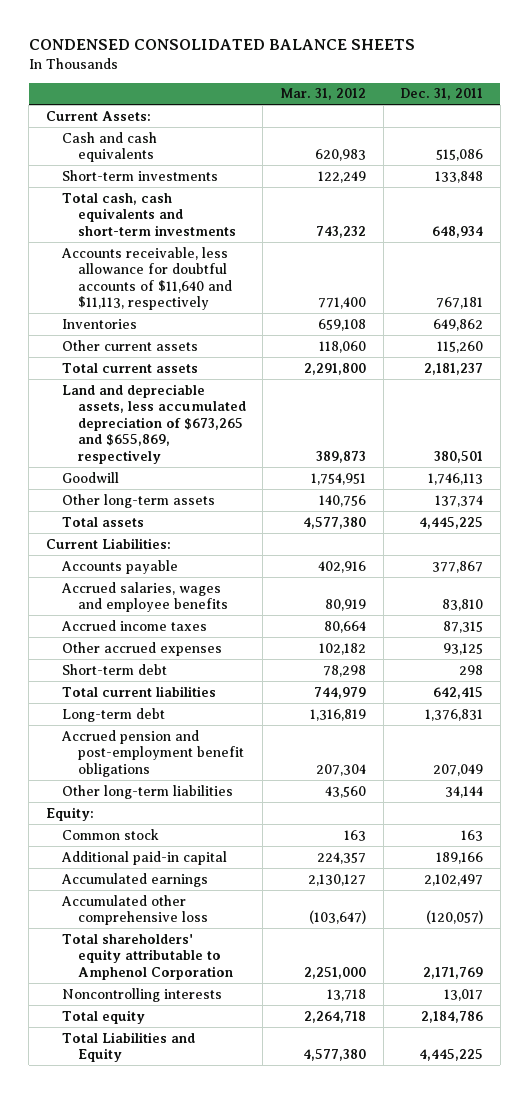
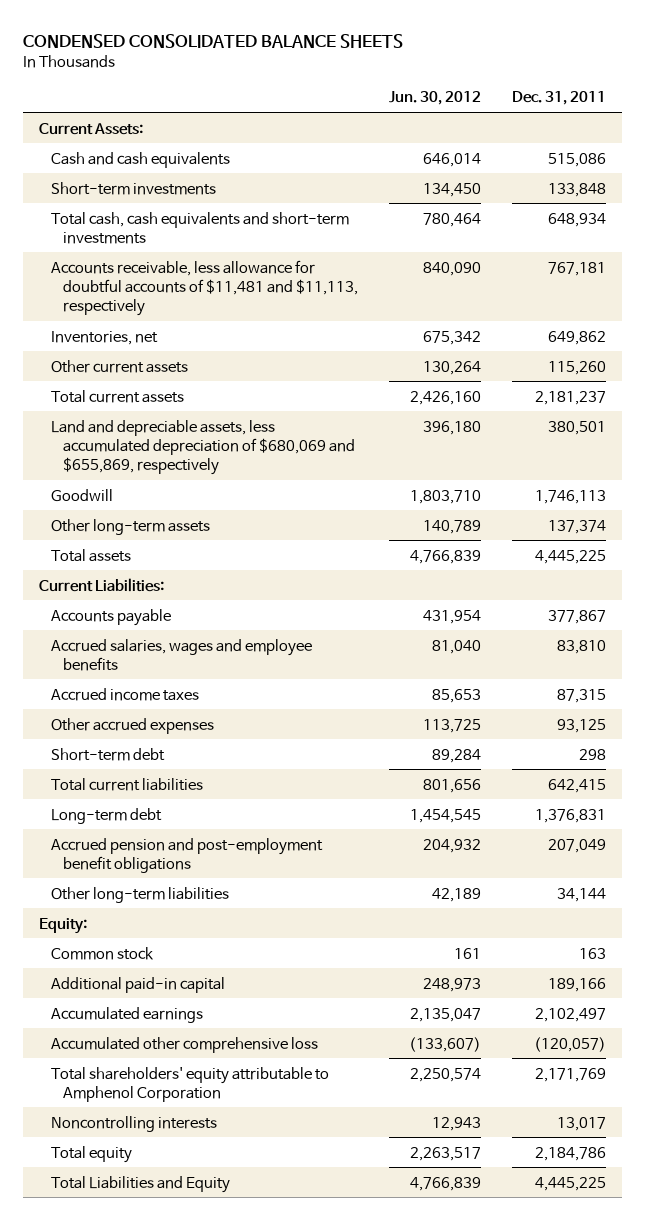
- | Mar. 31, 2012 | Dec. 31, 2011
+ | Jun. 30, 2012 | Dec. 31, 2011
- Accounts receivable, less allowance for doubtful accounts of $11,640 and $11,113, respectively | 771,400 | 767,181
- Inventories | 659,108 | 649,862
+ Accounts receivable, less allowance for doubtful accounts of $11,481 and $11,113, respectively | 840,090 | 767,181
+ Inventories, net | 675,342 | 649,862
- Land and depreciable assets, less accumulated depreciation of $673,265 and $655,869, respectively | 389,873 | 380,501
+ Land and depreciable assets, less accumulated depreciation of $680,069 and $655,869, respectively | 396,180 | 380,501

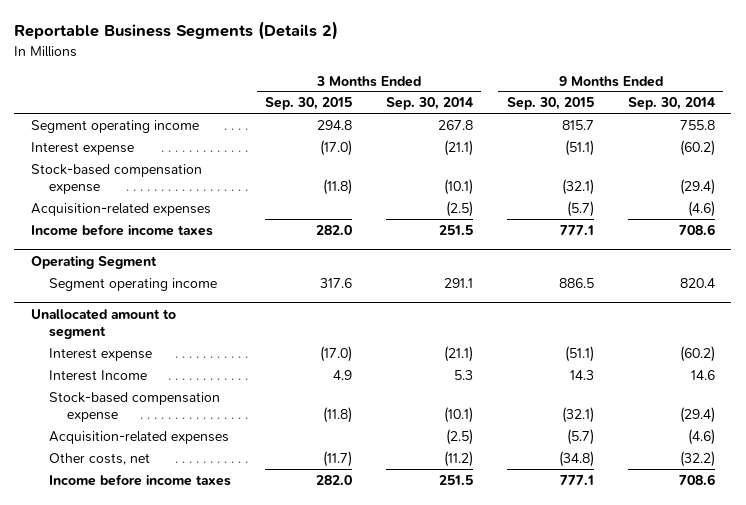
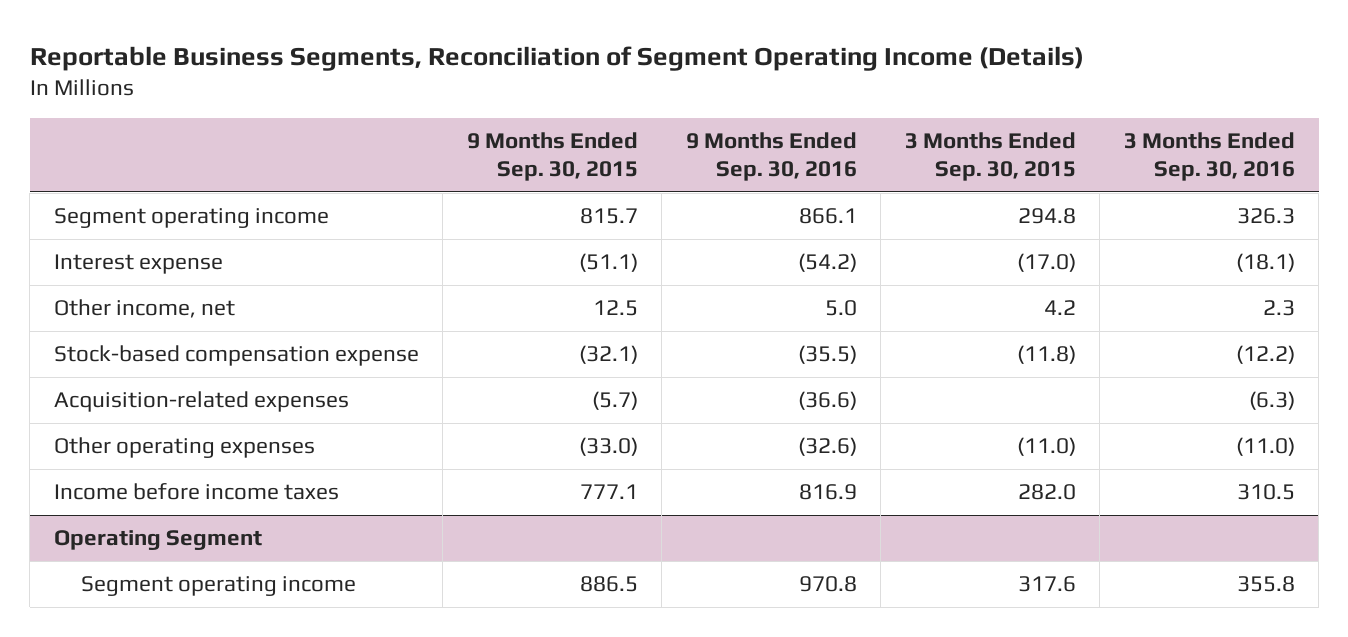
- Reportable Business Segments (Details 2)
+ Reportable Business Segments, Reconciliation of Segment Operating Income (Details)
- | 3 Months Ended Sep. 30, 2015 | 3 Months Ended Sep. 30, 2014 | 9 Months Ended Sep. 30, 2015 | 9 Months Ended Sep. 30, 2014
+ | 9 Months Ended Sep. 30, 2015 | 9 Months Ended Sep. 30, 2016 | 3 Months Ended Sep. 30, 2015 | 3 Months Ended Sep. 30, 2016
+ Other income, net | 12.5 | 5.0 | 4.2 | 2.3
+ Other operating expenses | (33.0) | (32.6) | (11.0) | (11.0)
- Unallocated amount to segment
- Interest expense | (17.0) | (21.1) | (51.1) | (60.2)
- Interest Income | 4.9 | 5.3 | 14.3 | 14.6
- Stock-based compensation expense | (11.8) | (10.1) | (32.1) | (29.4)
- Acquisition-related expenses | | (2.5) | (5.7) | (4.6)
- Other costs, net | (11.7) | (11.2) | (34.8) | (32.2)
- Income before income taxes | 282.0 | 251.5 | 777.1 | 708.6

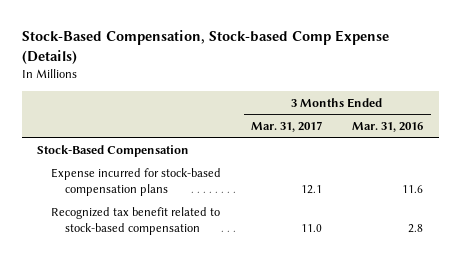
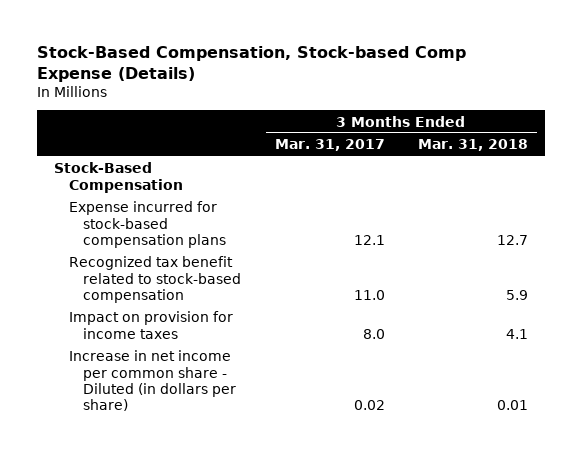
- | 3 Months Ended Mar. 31, 2017 | 3 Months Ended Mar. 31, 2016
+ | 3 Months Ended Mar. 31, 2017 | 3 Months Ended Mar. 31, 2018
+ Impact on provision for income taxes | 8.0 | 4.1
+ Increase in net income per common share - Diluted (in dollars per share) | 0.02 | 0.01

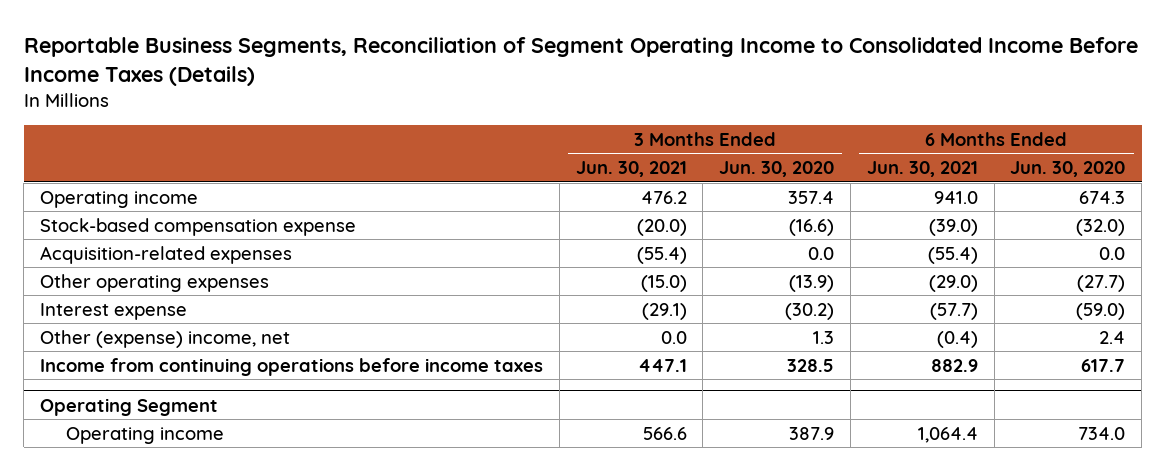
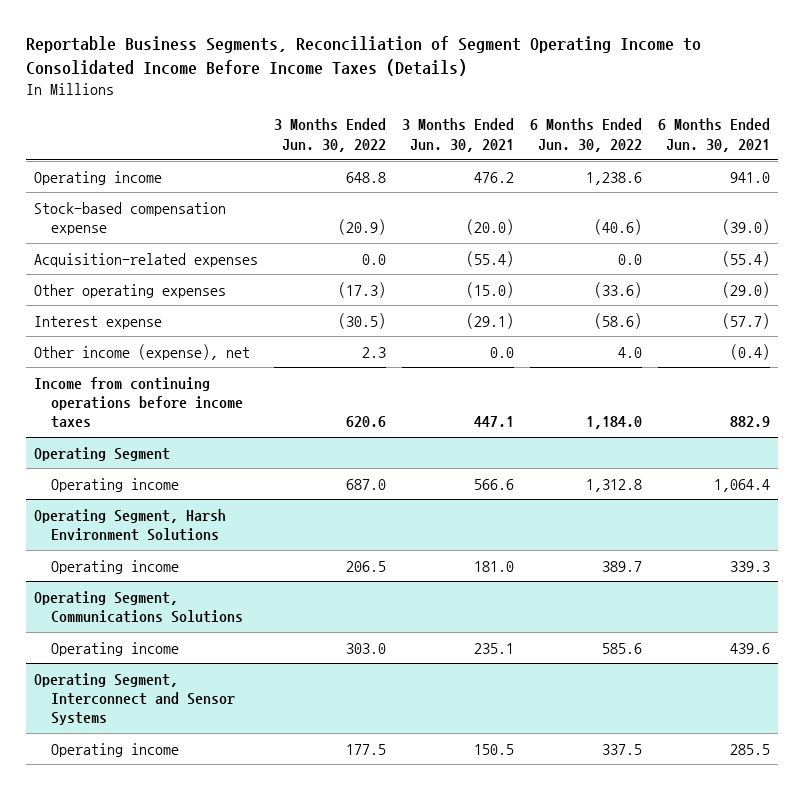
- | 3 Months Ended Jun. 30, 2021 | 3 Months Ended Jun. 30, 2020 | 6 Months Ended Jun. 30, 2021 | 6 Months Ended Jun. 30, 2020
+ | 3 Months Ended Jun. 30, 2022 | 3 Months Ended Jun. 30, 2021 | 6 Months Ended Jun. 30, 2022 | 6 Months Ended Jun. 30, 2021
- Other (expense) income, net | 0.0 | 1.3 | (0.4) | 2.4
+ Other income (expense), net | 2.3 | 0.0 | 4.0 | (0.4)
+ Operating Segment, Harsh Environment Solutions
+ Operating income | 206.5 | 181.0 | 389.7 | 339.3
+ Operating Segment, Communications Solutions
+ Operating income | 303.0 | 235.1 | 585.6 | 439.6
+ Operating Segment, Interconnect and Sensor Systems
+ Operating income | 177.5 | 150.5 | 337.5 | 285.5

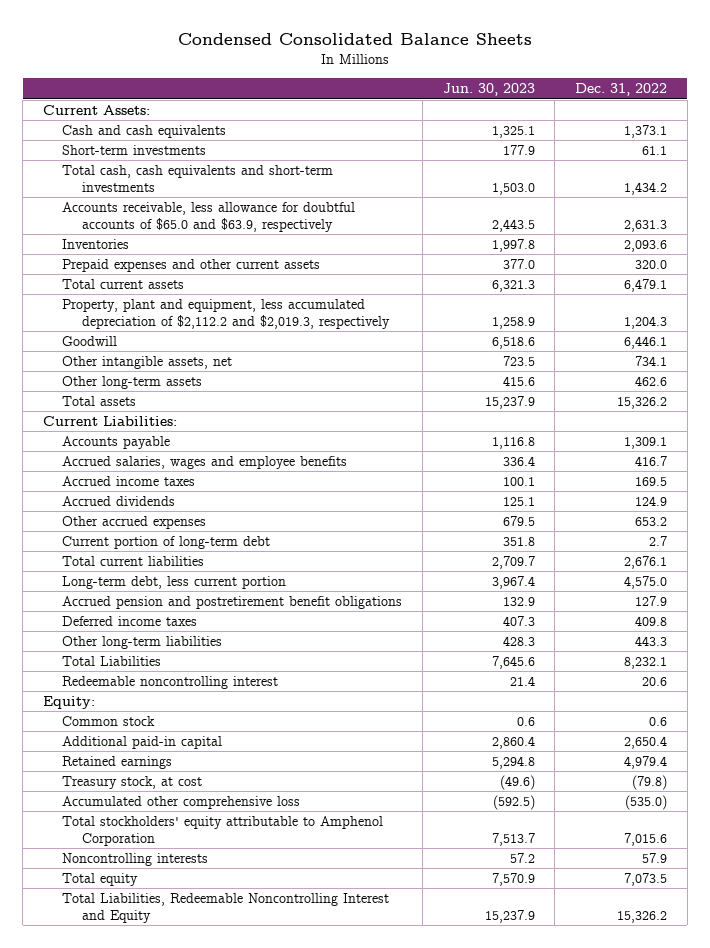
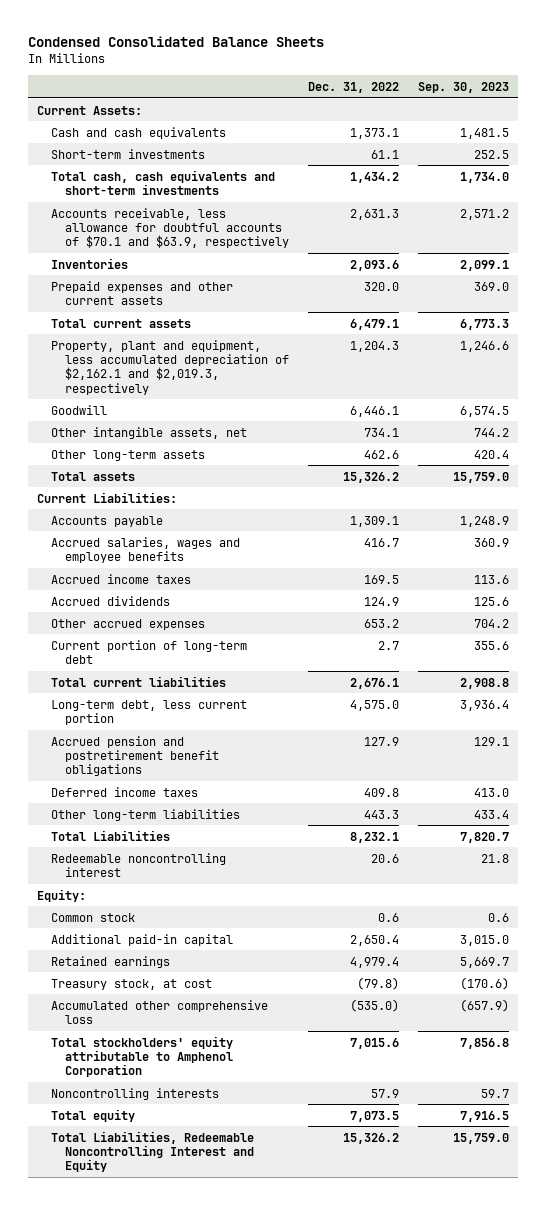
- | Jun. 30, 2023 | Dec. 31, 2022
+ | Dec. 31, 2022 | Sep. 30, 2023
- Accounts receivable, less allowance for doubtful accounts of $65.0 and $63.9, respectively | 2,443.5 | 2,631.3
+ Accounts receivable, less allowance for doubtful accounts of $70.1 and $63.9, respectively | 2,631.3 | 2,571.2
- Property, plant and equipment, less accumulated depreciation of $2,112.2 and $2,019.3, respectively | 1,258.9 | 1,204.3
+ Property, plant and equipment, less accumulated depreciation of $2,162.1 and $2,019.3, respectively | 1,204.3 | 1,246.6

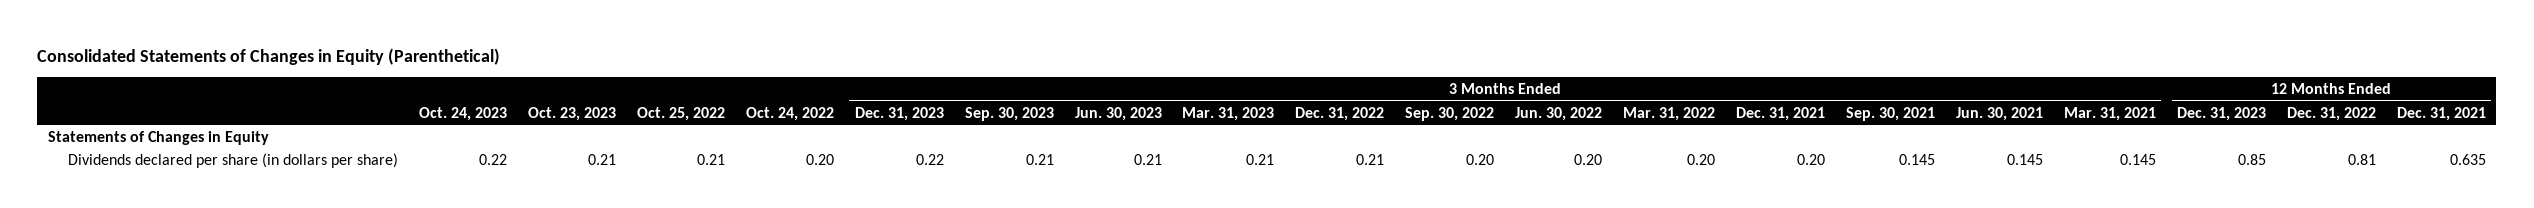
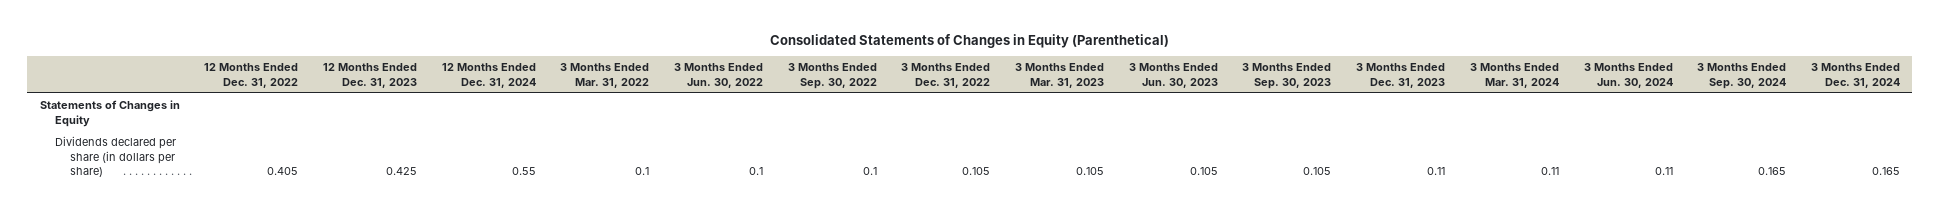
- | Oct. 24, 2023 | Oct. 23, 2023 | Oct. 25, 2022 | Oct. 24, 2022 | 3 Months Ended Dec. 31, 2023 | 3 Months Ended Sep. 30, 2023 | 3 Months Ended Jun. 30, 2023 | 3 Months Ended Mar. 31, 2023 | 3 Months Ended Dec. 31, 2022 | 3 Months Ended Sep. 30, 2022 | 3 Months Ended Jun. 30, 2022 | 3 Months Ended Mar. 31, 2022 | 3 Months Ended Dec. 31, 2021 | 3 Months Ended Sep. 30, 2021 | 3 Months Ended Jun. 30, 2021 | 3 Months Ended Mar. 31, 2021 | 12 Months Ended Dec. 31, 2023 | 12 Months Ended Dec. 31, 2022 | 12 Months Ended Dec. 31, 2021
+ | 12 Months Ended Dec. 31, 2022 | 12 Months Ended Dec. 31, 2023 | 12 Months Ended Dec. 31, 2024 | 3 Months Ended Mar. 31, 2022 | 3 Months Ended Jun. 30, 2022 | 3 Months Ended Sep. 30, 2022 | 3 Months Ended Dec. 31, 2022 | 3 Months Ended Mar. 31, 2023 | 3 Months Ended Jun. 30, 2023 | 3 Months Ended Sep. 30, 2023 | 3 Months Ended Dec. 31, 2023 | 3 Months Ended Mar. 31, 2024 | 3 Months Ended Jun. 30, 2024 | 3 Months Ended Sep. 30, 2024 | 3 Months Ended Dec. 31, 2024
- Dividends declared per share (in dollars per share) | 0.22 | 0.21 | 0.21 | 0.20 | 0.22 | 0.21 | 0.21 | 0.21 | 0.21 | 0.20 | 0.20 | 0.20 | 0.20 | 0.145 | 0.145 | 0.145 | 0.85 | 0.81 | 0.635
+ Dividends declared per share (in dollars per share) | 0.405 | 0.425 | 0.55 | 0.1 | 0.1 | 0.1 | 0.105 | 0.105 | 0.105 | 0.105 | 0.11 | 0.11 | 0.11 | 0.165 | 0.165

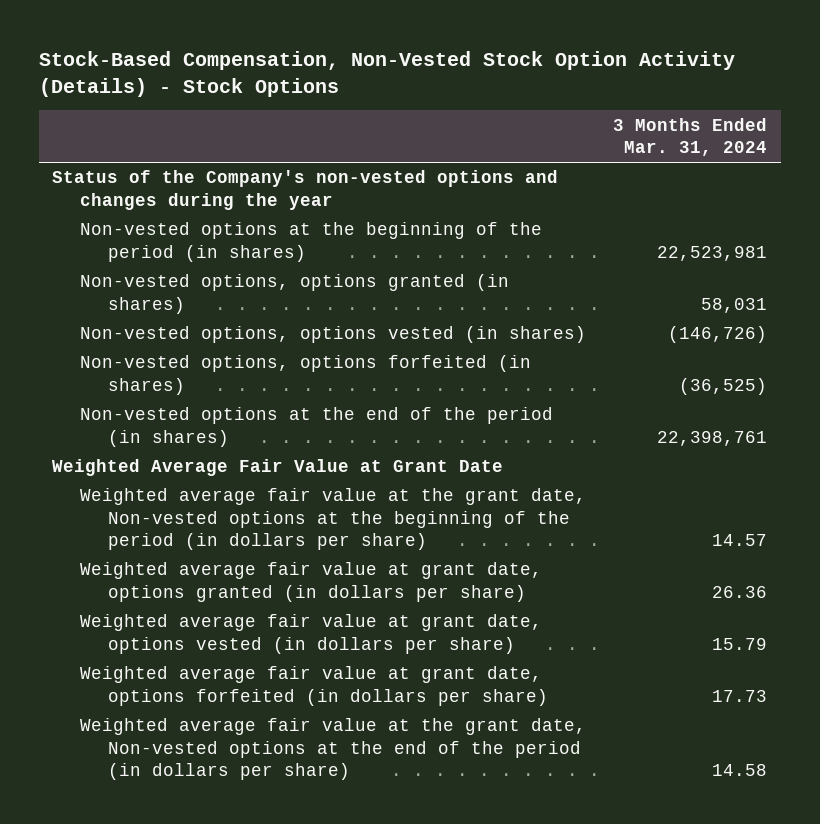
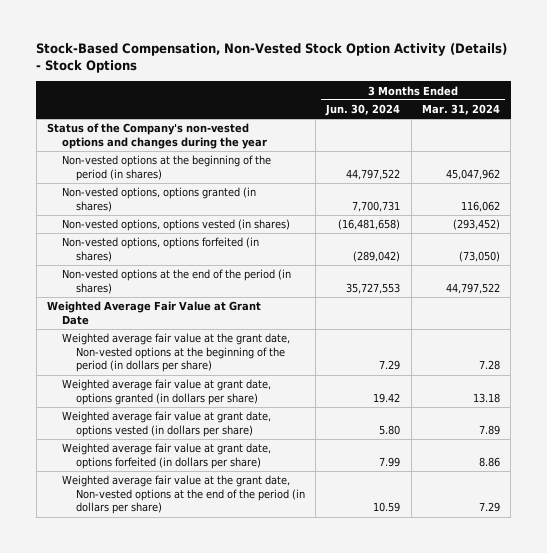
- | 3 Months Ended Mar. 31, 2024
+ | 3 Months Ended Jun. 30, 2024 | 3 Months Ended Mar. 31, 2024
- Non-vested options at the beginning of the period (in shares) | 22,523,981
- Non-vested options, options granted (in shares) | 58,031
- Non-vested options, options vested (in shares) | (146,726)
- Non-vested options, options forfeited (in shares) | (36,525)
- Non-vested options at the end of the period (in shares) | 22,398,761
+ Non-vested options at the beginning of the period (in shares) | 44,797,522 | 45,047,962
+ Non-vested options, options granted (in shares) | 7,700,731 | 116,062
+ Non-vested options, options vested (in shares) | (16,481,658) | (293,452)
+ Non-vested options, options forfeited (in shares) | (289,042) | (73,050)
+ Non-vested options at the end of the period (in shares) | 35,727,553 | 44,797,522
- Weighted average fair value at the grant date, Non-vested options at the beginning of the period (in dollars per share) | 14.57
- Weighted average fair value at grant date, options granted (in dollars per share) | 26.36
- Weighted average fair value at grant date, options vested (in dollars per share) | 15.79
- Weighted average fair value at grant date, options forfeited (in dollars per share) | 17.73
- Weighted average fair value at the grant date, Non-vested options at the end of the period (in dollars per share) | 14.58
+ Weighted average fair value at the grant date, Non-vested options at the beginning of the period (in dollars per share) | 7.29 | 7.28
+ Weighted average fair value at grant date, options granted (in dollars per share) | 19.42 | 13.18
+ Weighted average fair value at grant date, options vested (in dollars per share) | 5.80 | 7.89
+ Weighted average fair value at grant date, options forfeited (in dollars per share) | 7.99 | 8.86
+ Weighted average fair value at the grant date, Non-vested options at the end of the period (in dollars per share) | 10.59 | 7.29

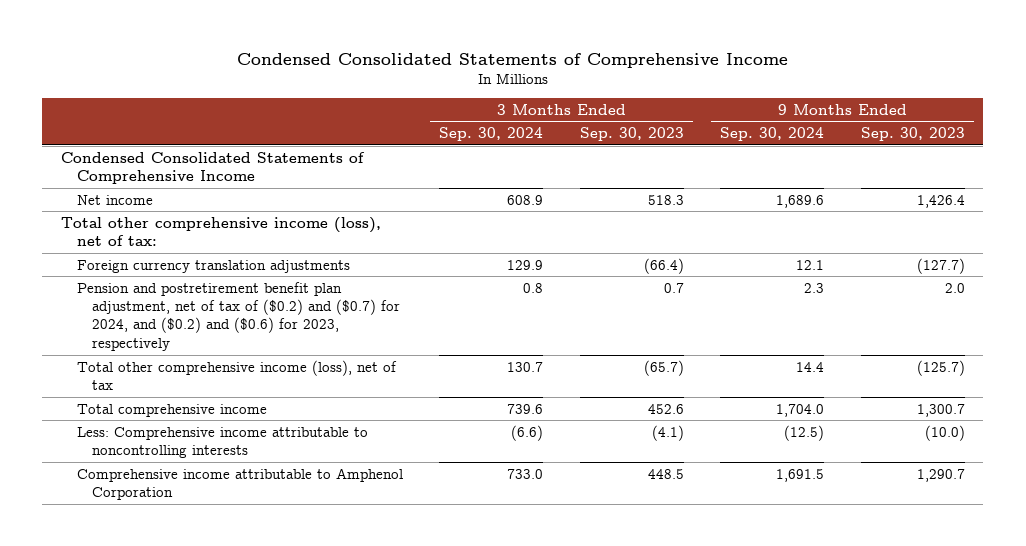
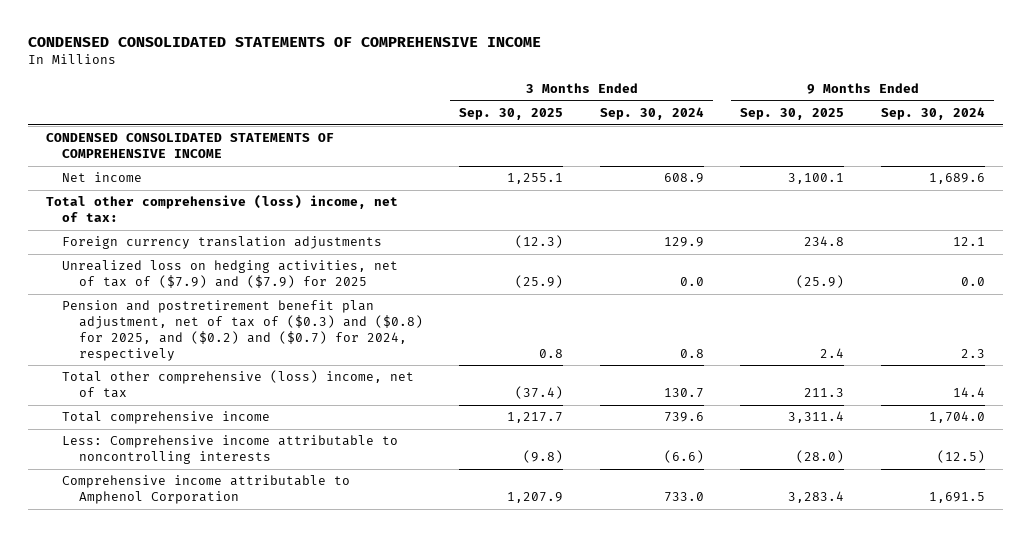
- Condensed Consolidated Statements of Comprehensive Income
+ CONDENSED CONSOLIDATED STATEMENTS OF COMPREHENSIVE INCOME
- | 3 Months Ended Sep. 30, 2024 | 3 Months Ended Sep. 30, 2023 | 9 Months Ended Sep. 30, 2024 | 9 Months Ended Sep. 30, 2023
+ | 3 Months Ended Sep. 30, 2025 | 3 Months Ended Sep. 30, 2024 | 9 Months Ended Sep. 30, 2025 | 9 Months Ended Sep. 30, 2024
- Condensed Consolidated Statements of Comprehensive Income
+ CONDENSED CONSOLIDATED STATEMENTS OF COMPREHENSIVE INCOME
- Total other comprehensive income (loss), net of tax:
+ Total other comprehensive (loss) income, net of tax:
- Pension and postretirement benefit plan adjustment, net of tax of ($0.2) and ($0.7) for 2024, and ($0.2) and ($0.6) for 2023, respectively | 0.8 | 0.7 | 2.3 | 2.0
- Total other comprehensive income (loss), net of tax | 130.7 | (65.7) | 14.4 | (125.7)
+ Unrealized loss on hedging activities, net of tax of ($7.9) and ($7.9) for 2025 | (25.9) | 0.0 | (25.9) | 0.0
+ Pension and postretirement benefit plan adjustment, net of tax of ($0.3) and ($0.8) for 2025, and ($0.2) and ($0.7) for 2024, respectively | 0.8 | 0.8 | 2.4 | 2.3
+ Total other comprehensive (loss) income, net of tax | (37.4) | 130.7 | 211.3 | 14.4

